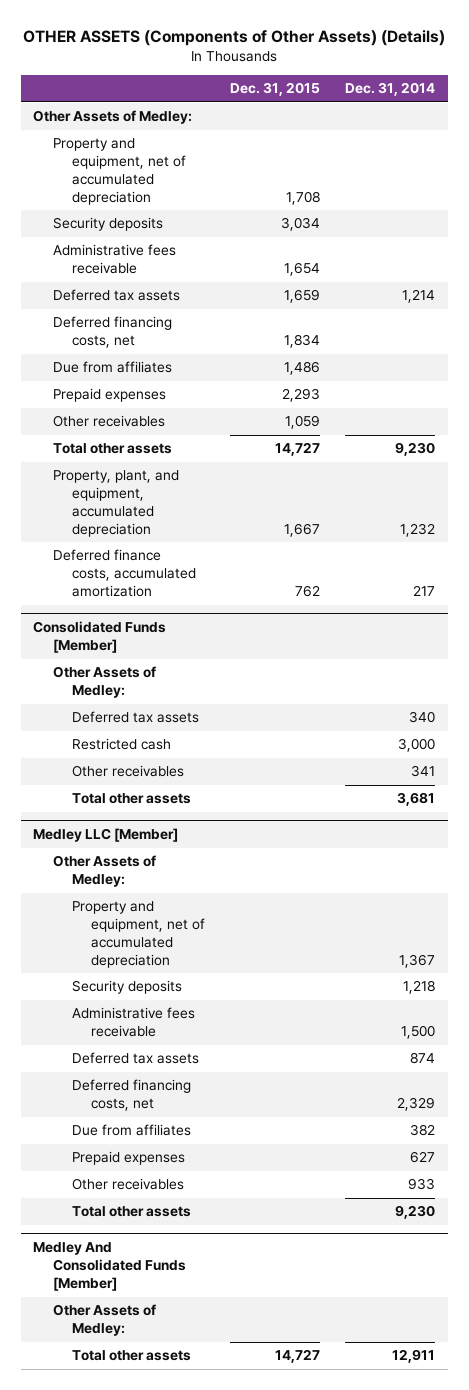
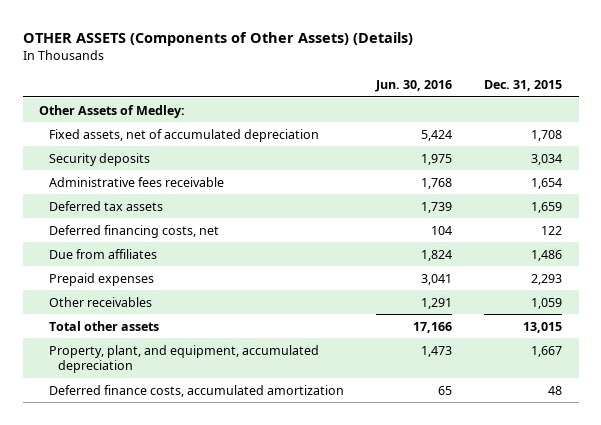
- | Dec. 31, 2015 | Dec. 31, 2014
+ | Jun. 30, 2016 | Dec. 31, 2015
- Property and equipment, net of accumulated depreciation | 1,708 |
+ Fixed assets, net of accumulated depreciation | 5,424 | 1,708
- Deferred financing costs, net | 1,834 |
+ Deferred financing costs, net | 104 | 122
- Total other assets | 14,727 | 9,230
+ Total other assets | 17,166 | 13,015
- Deferred finance costs, accumulated amortization | 762 | 217
- Consolidated Funds [Member]
- Other Assets of Medley:
- Deferred tax assets | | 340
- Restricted cash | | 3,000
- Other receivables | | 341
- Total other assets | | 3,681
- Medley LLC [Member]
- Other Assets of Medley:
- Property and equipment, net of accumulated depreciation | | 1,367
- Security deposits | | 1,218
- Administrative fees receivable | | 1,500
- Deferred tax assets | | 874
- Deferred financing costs, net | | 2,329
- Due from affiliates | | 382
- Prepaid expenses | | 627
- Other receivables | | 933
- Total other assets | | 9,230
- Medley And Consolidated Funds [Member]
- Other Assets of Medley:
- Total other assets | 14,727 | 12,911
+ Deferred finance costs, accumulated amortization | 65 | 48

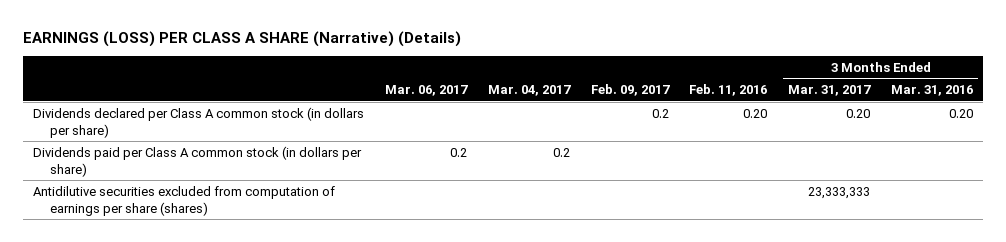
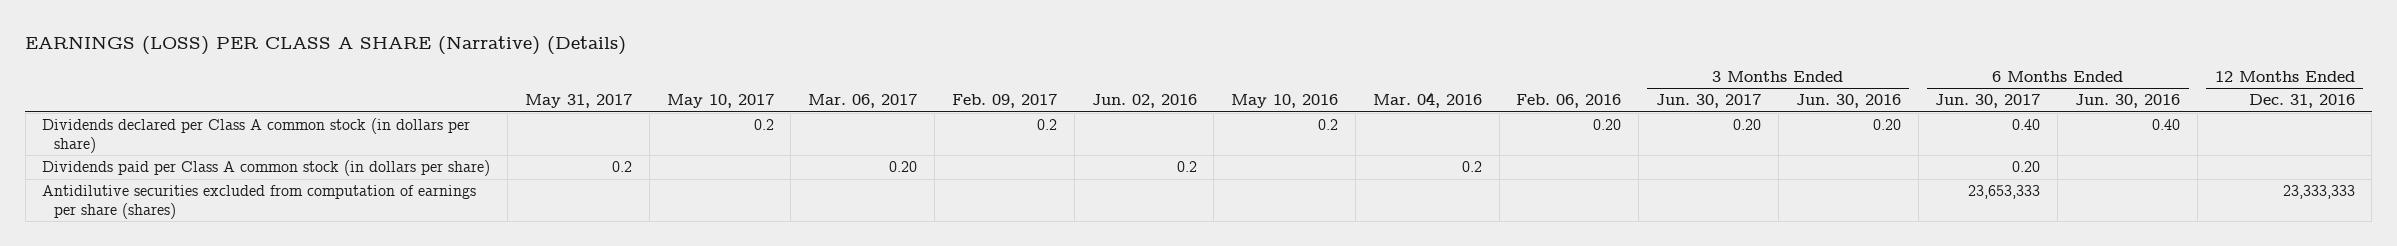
- | Mar. 06, 2017 | Mar. 04, 2017 | Feb. 09, 2017 | Feb. 11, 2016 | 3 Months Ended Mar. 31, 2017 | 3 Months Ended Mar. 31, 2016
+ | May 31, 2017 | May 10, 2017 | Mar. 06, 2017 | Feb. 09, 2017 | Jun. 02, 2016 | May 10, 2016 | Mar. 04, 2016 | Feb. 06, 2016 | 3 Months Ended Jun. 30, 2017 | 3 Months Ended Jun. 30, 2016 | 6 Months Ended Jun. 30, 2017 | 6 Months Ended Jun. 30, 2016 | 12 Months Ended Dec. 31, 2016
- Dividends paid per Class A common stock (in dollars per share) | 0.2 | 0.2 | | | |
+ Dividends paid per Class A common stock (in dollars per share) | 0.2 | | 0.20 | | 0.2 | | 0.2 | | | | 0.20 | |

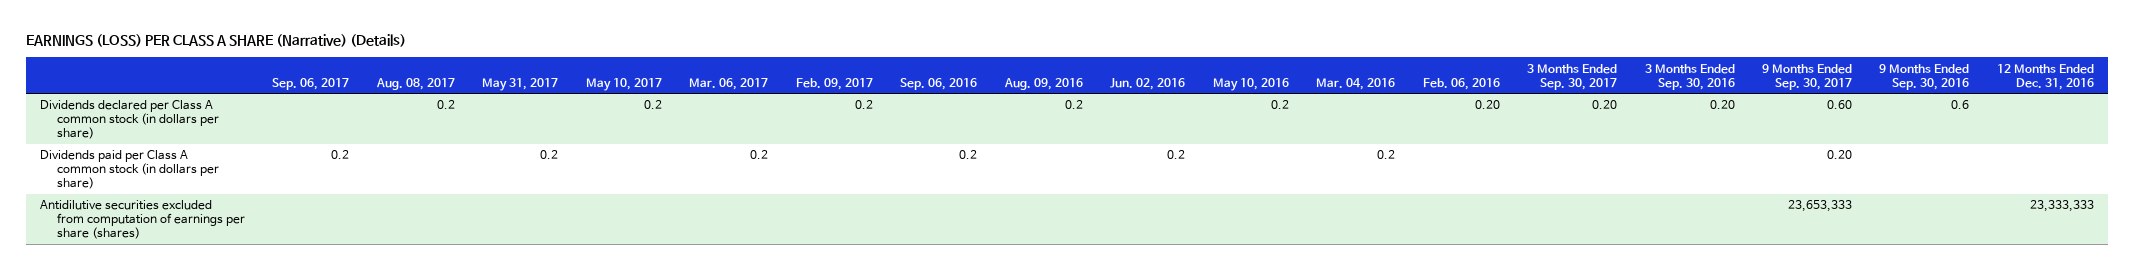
- | May 31, 2017 | May 10, 2017 | Mar. 06, 2017 | Feb. 09, 2017 | Jun. 02, 2016 | May 10, 2016 | Mar. 04, 2016 | Feb. 06, 2016 | 3 Months Ended Jun. 30, 2017 | 3 Months Ended Jun. 30, 2016 | 6 Months Ended Jun. 30, 2017 | 6 Months Ended Jun. 30, 2016 | 12 Months Ended Dec. 31, 2016
+ | Sep. 06, 2017 | Aug. 08, 2017 | May 31, 2017 | May 10, 2017 | Mar. 06, 2017 | Feb. 09, 2017 | Sep. 06, 2016 | Aug. 09, 2016 | Jun. 02, 2016 | May 10, 2016 | Mar. 04, 2016 | Feb. 06, 2016 | 3 Months Ended Sep. 30, 2017 | 3 Months Ended Sep. 30, 2016 | 9 Months Ended Sep. 30, 2017 | 9 Months Ended Sep. 30, 2016 | 12 Months Ended Dec. 31, 2016
- Dividends paid per Class A common stock (in dollars per share) | 0.2 | | 0.20 | | 0.2 | | 0.2 | | | | 0.20 | |
+ Dividends paid per Class A common stock (in dollars per share) | 0.2 | | 0.2 | | 0.2 | | 0.2 | | 0.2 | | 0.2 | | | | 0.20 | |

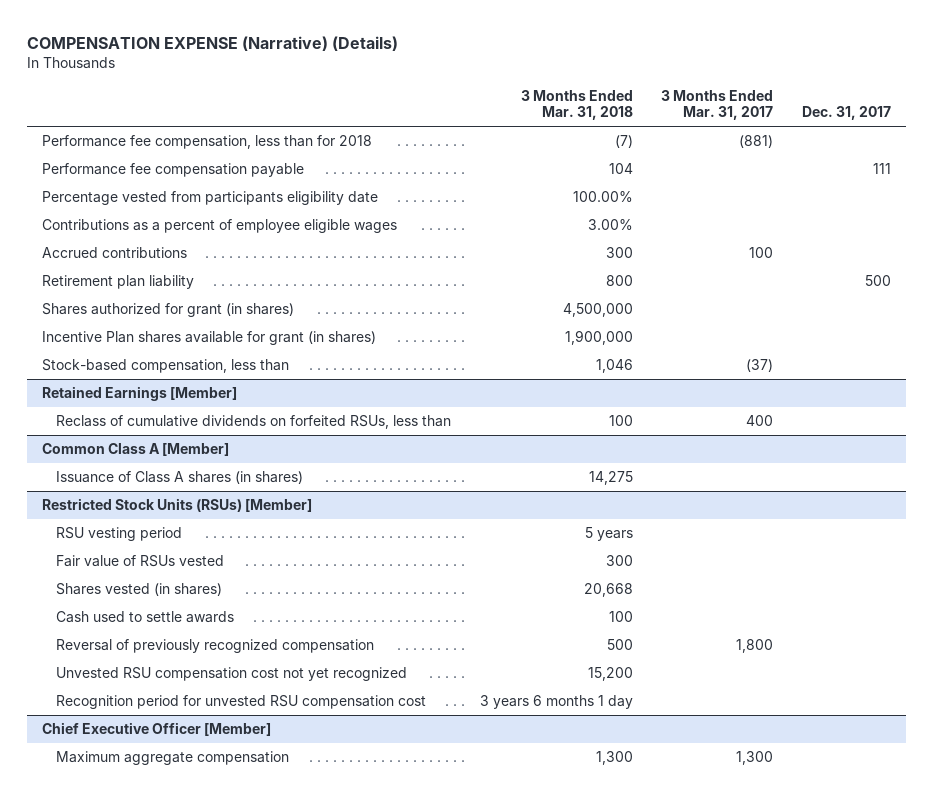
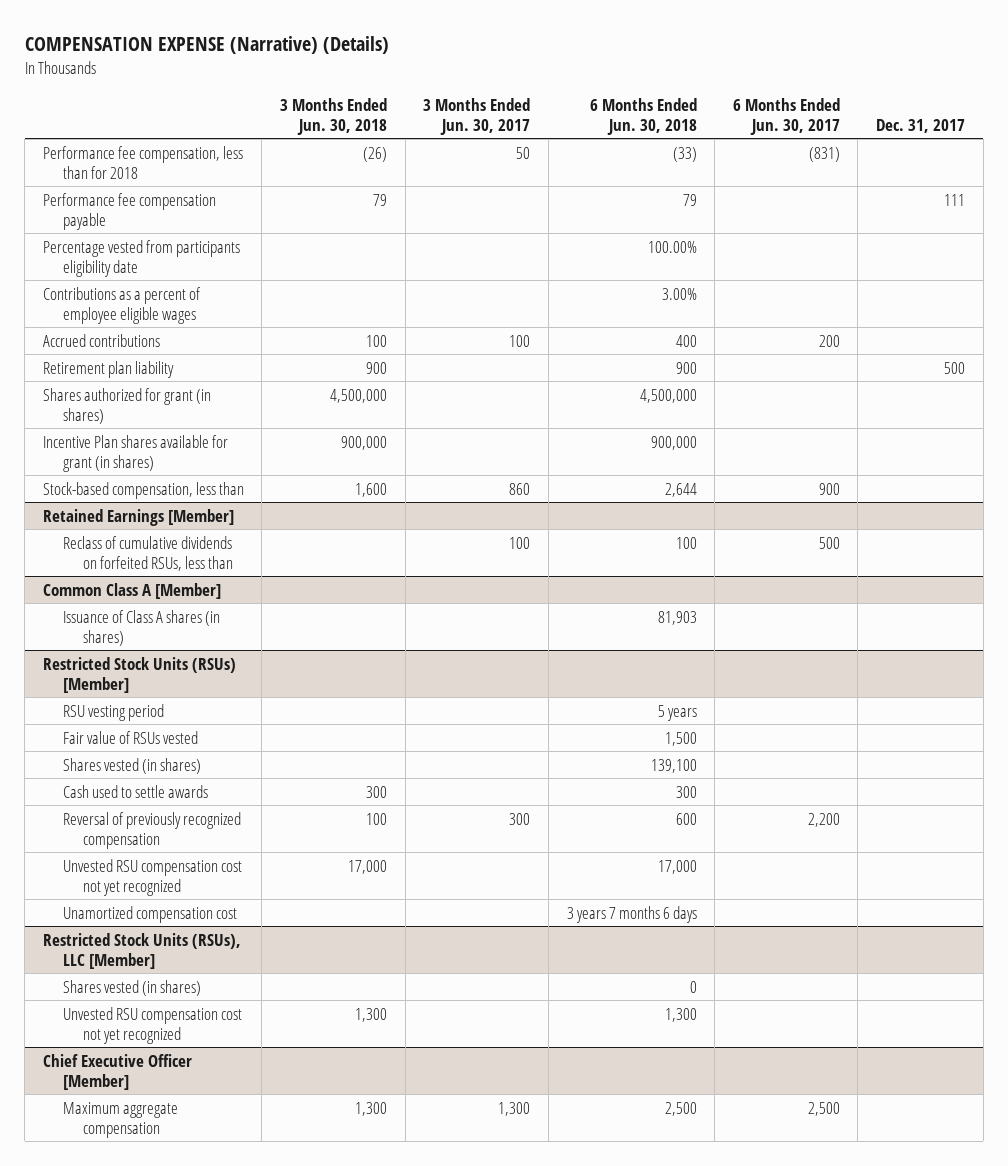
- | 3 Months Ended Mar. 31, 2018 | 3 Months Ended Mar. 31, 2017 | Dec. 31, 2017
+ | 3 Months Ended Jun. 30, 2018 | 3 Months Ended Jun. 30, 2017 | 6 Months Ended Jun. 30, 2018 | 6 Months Ended Jun. 30, 2017 | Dec. 31, 2017
@ Restricted Stock Units (RSUs) [Member]
- Recognition period for unvested RSU compensation cost | 3 years 6 months 1 day | |
+ Unamortized compensation cost | | | 3 years 7 months 6 days | |
+ Restricted Stock Units (RSUs), LLC [Member]
+ Shares vested (in shares) | | | 0 | |
+ Unvested RSU compensation cost not yet recognized | 1,300 | | 1,300 | |

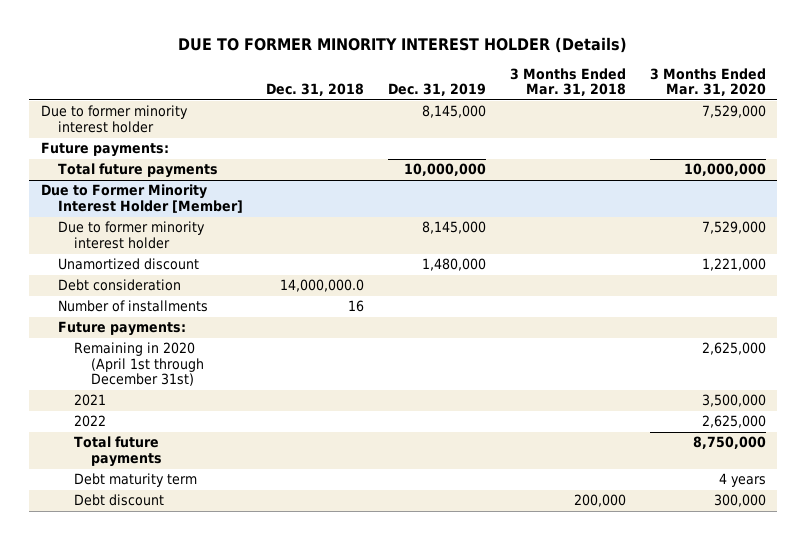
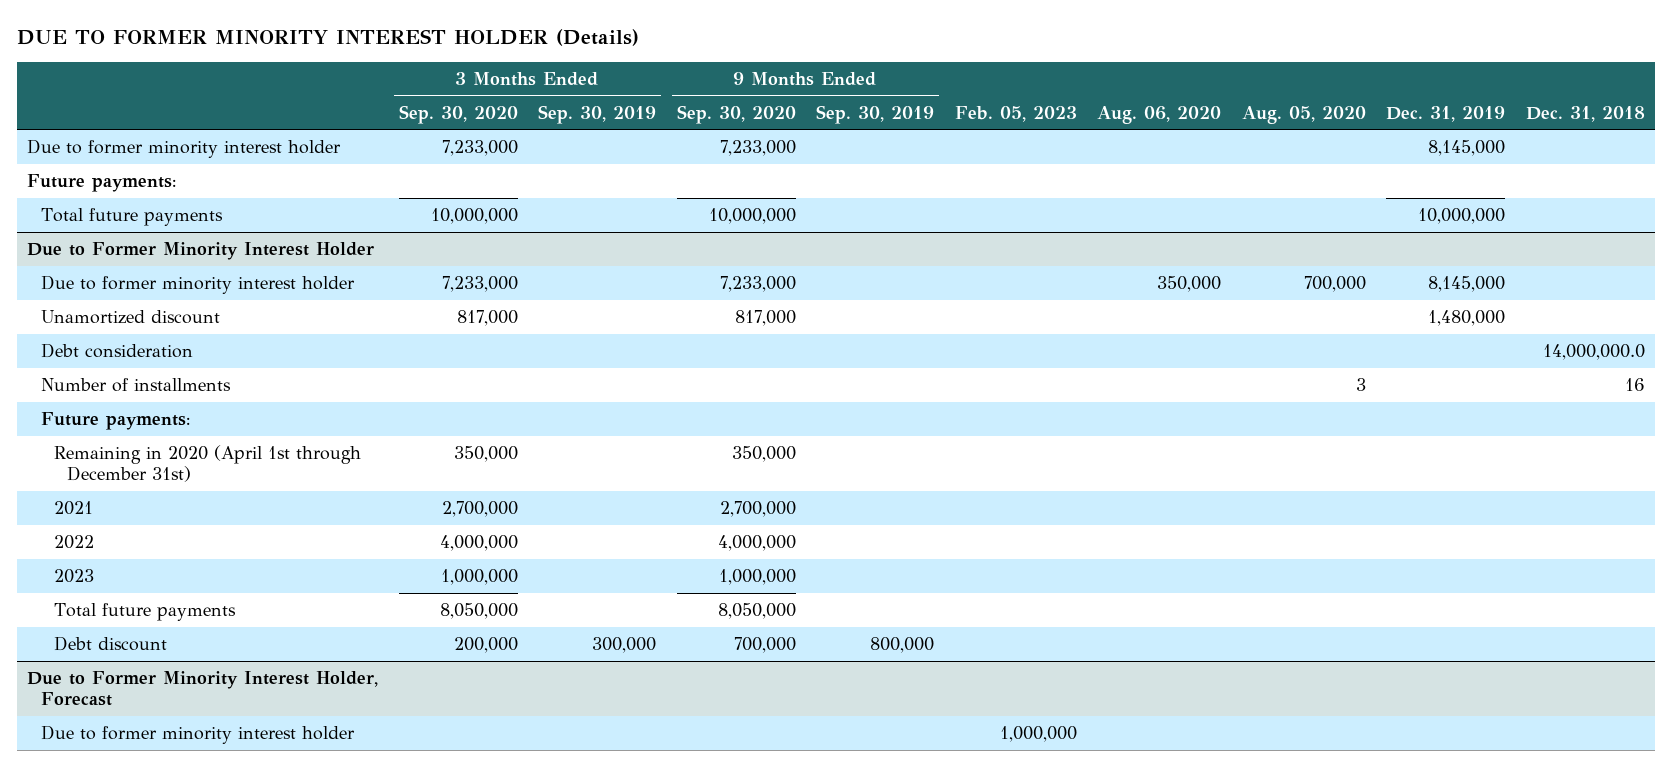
- | Dec. 31, 2018 | Dec. 31, 2019 | 3 Months Ended Mar. 31, 2018 | 3 Months Ended Mar. 31, 2020
+ | 3 Months Ended Sep. 30, 2020 | 3 Months Ended Sep. 30, 2019 | 9 Months Ended Sep. 30, 2020 | 9 Months Ended Sep. 30, 2019 | Feb. 05, 2023 | Aug. 06, 2020 | Aug. 05, 2020 | Dec. 31, 2019 | Dec. 31, 2018
- Due to Former Minority Interest Holder [Member]
+ Due to Former Minority Interest Holder
+ 2023 | 1,000,000 | | 1,000,000 | | | | | |
- Debt maturity term | | | | 4 years
+ Due to Former Minority Interest Holder, Forecast
+ Due to former minority interest holder | | | | | 1,000,000 | | | |

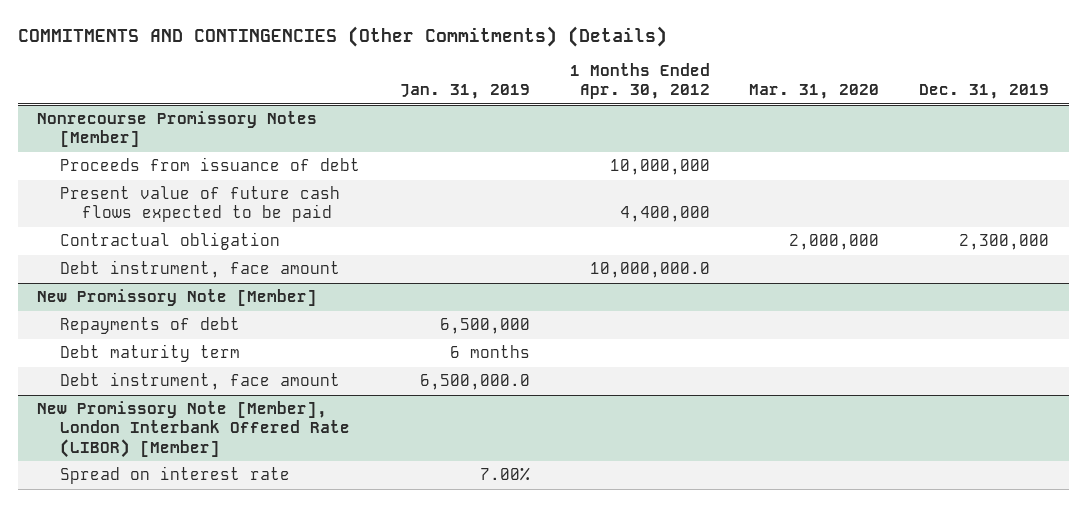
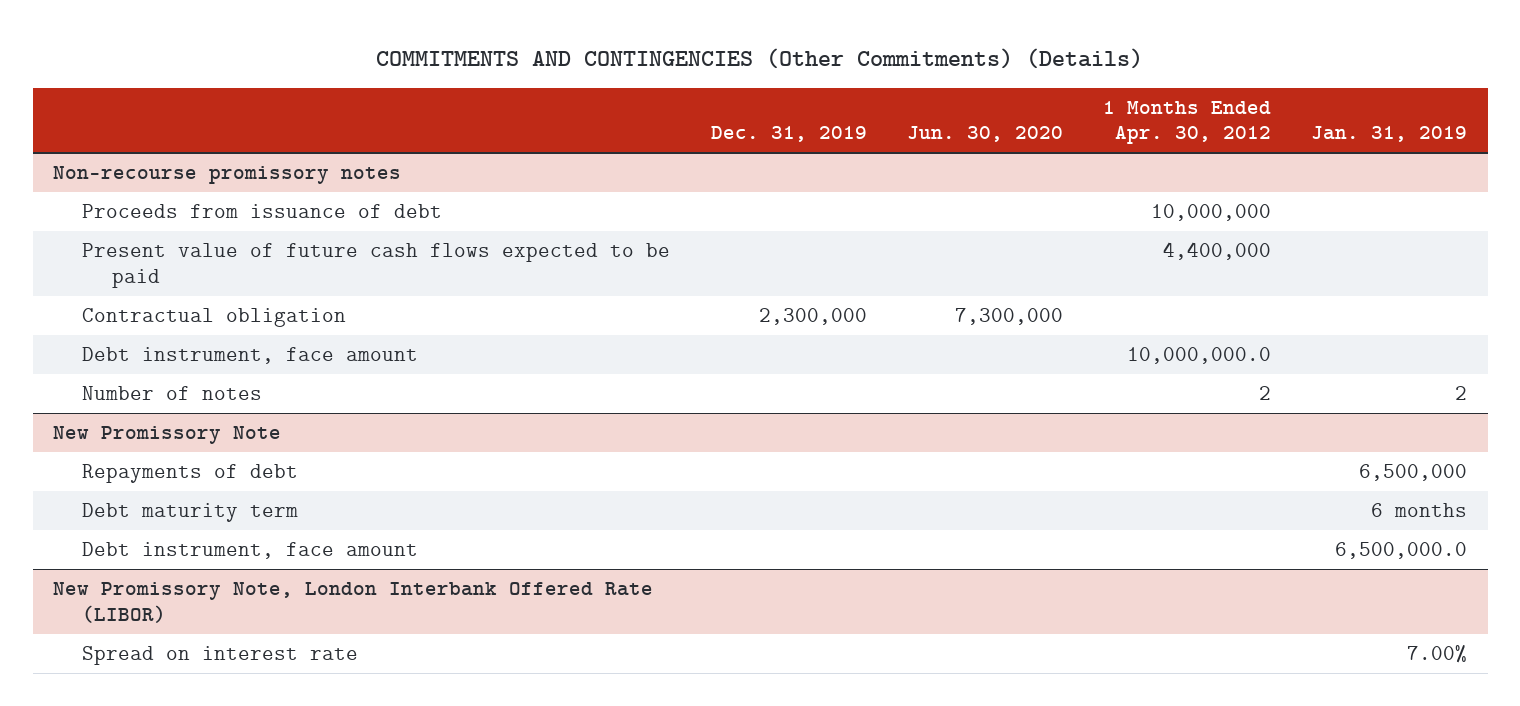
- | Jan. 31, 2019 | 1 Months Ended Apr. 30, 2012 | Mar. 31, 2020 | Dec. 31, 2019
+ | Dec. 31, 2019 | Jun. 30, 2020 | 1 Months Ended Apr. 30, 2012 | Jan. 31, 2019
- Nonrecourse Promissory Notes [Member]
+ Non-recourse promissory notes
- New Promissory Note [Member]
+ Number of notes | | | 2 | 2
+ New Promissory Note
- New Promissory Note [Member], London Interbank Offered Rate (LIBOR) [Member]
+ New Promissory Note, London Interbank Offered Rate (LIBOR)

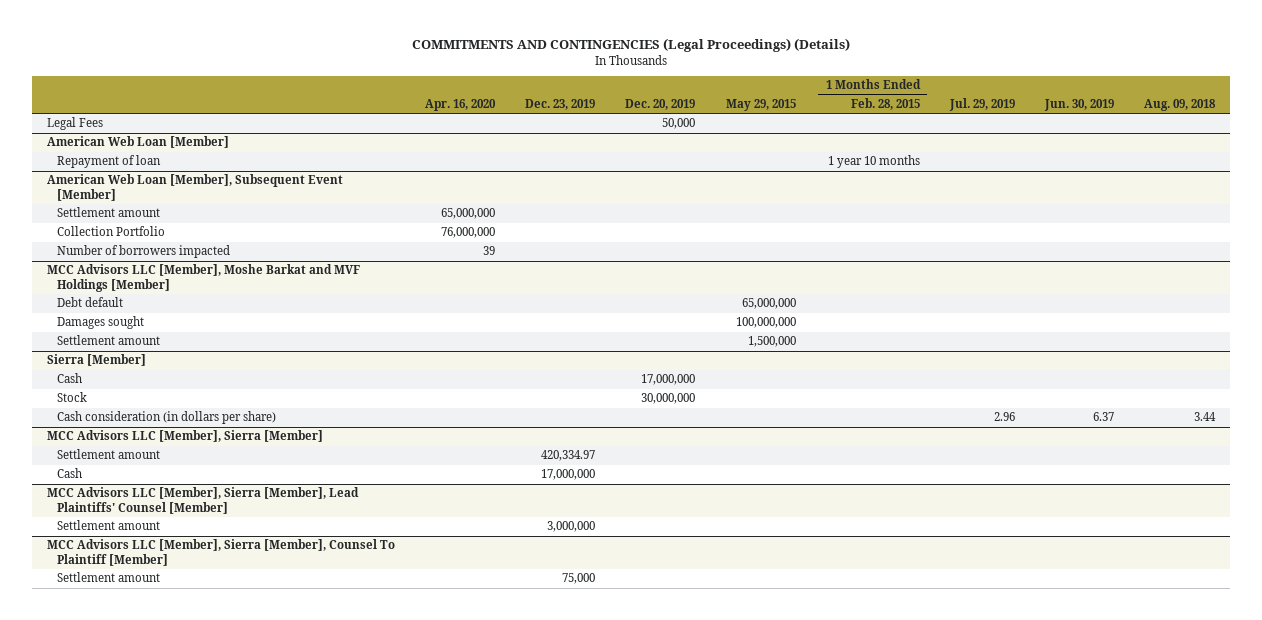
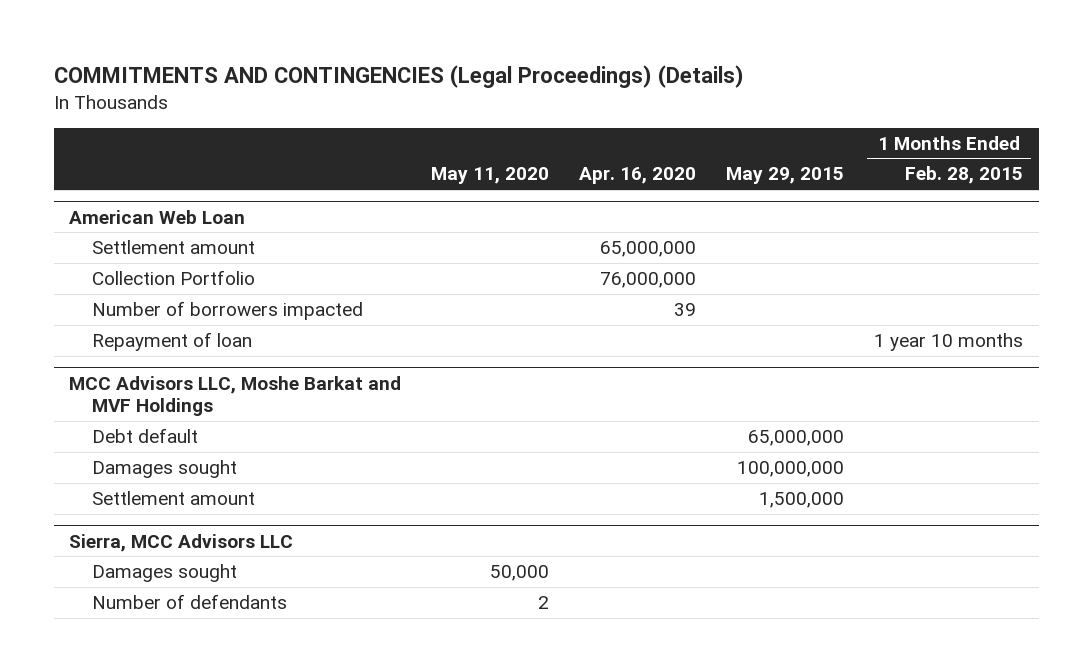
- | Apr. 16, 2020 | Dec. 23, 2019 | Dec. 20, 2019 | May 29, 2015 | 1 Months Ended Feb. 28, 2015 | Jul. 29, 2019 | Jun. 30, 2019 | Aug. 09, 2018
+ | May 11, 2020 | Apr. 16, 2020 | May 29, 2015 | 1 Months Ended Feb. 28, 2015
- Legal Fees | | | 50,000 | | | | |
- American Web Loan [Member]
+ American Web Loan
+ Settlement amount | | 65,000,000 | |
+ Collection Portfolio | | 76,000,000 | |
+ Number of borrowers impacted | | 39 | |
- American Web Loan [Member], Subsequent Event [Member]
- Settlement amount | 65,000,000 | | | | | | |
- Collection Portfolio | 76,000,000 | | | | | | |
- Number of borrowers impacted | 39 | | | | | | |
- MCC Advisors LLC [Member], Moshe Barkat and MVF Holdings [Member]
+ MCC Advisors LLC, Moshe Barkat and MVF Holdings
- Sierra [Member]
- Cash | | | 17,000,000 | | | | |
- Stock | | | 30,000,000 | | | | |
- Cash consideration (in dollars per share) | | | | | | 2.96 | 6.37 | 3.44
- MCC Advisors LLC [Member], Sierra [Member]
- Settlement amount | | 420,334.97 | | | | | |
- Cash | | 17,000,000 | | | | | |
- MCC Advisors LLC [Member], Sierra [Member], Lead Plaintiffs' Counsel [Member]
- Settlement amount | | 3,000,000 | | | | | |
- MCC Advisors LLC [Member], Sierra [Member], Counsel To Plaintiff [Member]
- Settlement amount | | 75,000 | | | | | |
+ Sierra, MCC Advisors LLC
+ Damages sought | 50,000 | | |
+ Number of defendants | 2 | | |

